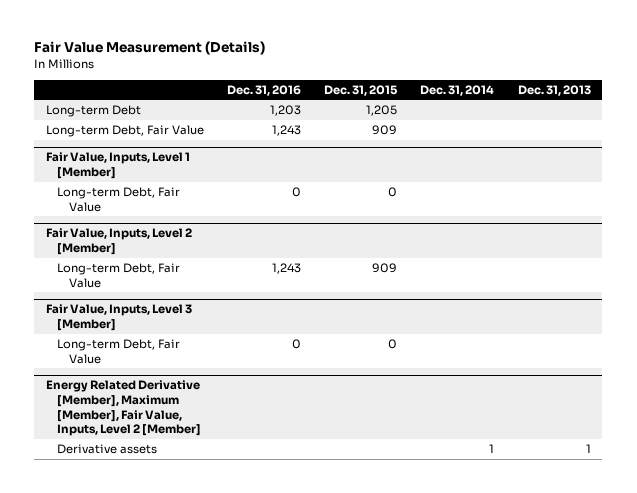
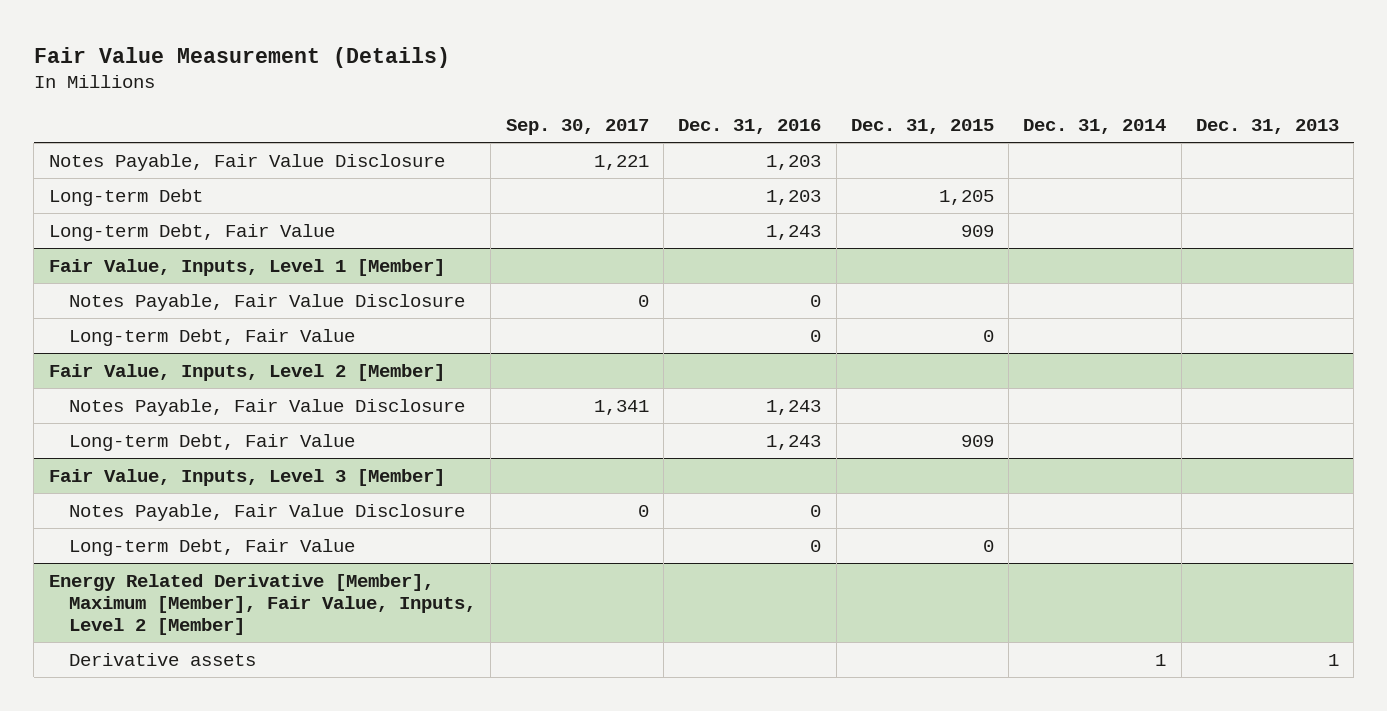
- | Dec. 31, 2016 | Dec. 31, 2015 | Dec. 31, 2014 | Dec. 31, 2013
+ | Sep. 30, 2017 | Dec. 31, 2016 | Dec. 31, 2015 | Dec. 31, 2014 | Dec. 31, 2013
+ Notes Payable, Fair Value Disclosure | 1,221 | 1,203 | | |
@ Fair Value, Inputs, Level 1 [Member]
+ Notes Payable, Fair Value Disclosure | 0 | 0 | | |
@ Fair Value, Inputs, Level 2 [Member]
+ Notes Payable, Fair Value Disclosure | 1,341 | 1,243 | | |
@ Fair Value, Inputs, Level 3 [Member]
+ Notes Payable, Fair Value Disclosure | 0 | 0 | | |

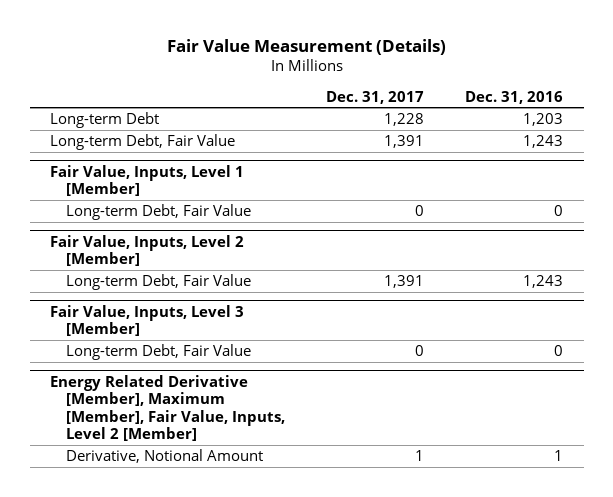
- | Sep. 30, 2017 | Dec. 31, 2016 | Dec. 31, 2015 | Dec. 31, 2014 | Dec. 31, 2013
+ | Dec. 31, 2017 | Dec. 31, 2016
- Notes Payable, Fair Value Disclosure | 1,221 | 1,203 | | |
@ Fair Value, Inputs, Level 1 [Member]
- Notes Payable, Fair Value Disclosure | 0 | 0 | | |
@ Fair Value, Inputs, Level 2 [Member]
- Notes Payable, Fair Value Disclosure | 1,341 | 1,243 | | |
@ Fair Value, Inputs, Level 3 [Member]
- Notes Payable, Fair Value Disclosure | 0 | 0 | | |
@ Energy Related Derivative [Member], Maximum [Member], Fair Value, Inputs, Level 2 [Member]
- Derivative assets | | | | 1 | 1
+ Derivative, Notional Amount | 1 | 1

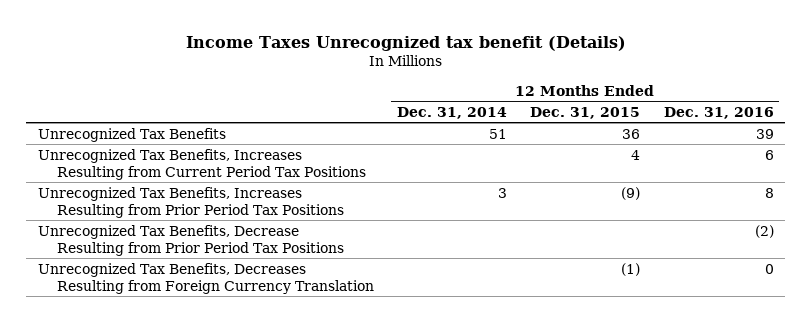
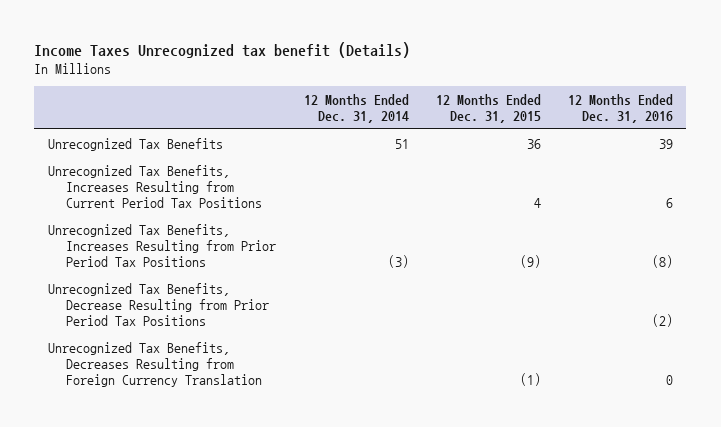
- Unrecognized Tax Benefits, Increases Resulting from Prior Period Tax Positions | 3 | (9) | 8
+ Unrecognized Tax Benefits, Increases Resulting from Prior Period Tax Positions | (3) | (9) | (8)

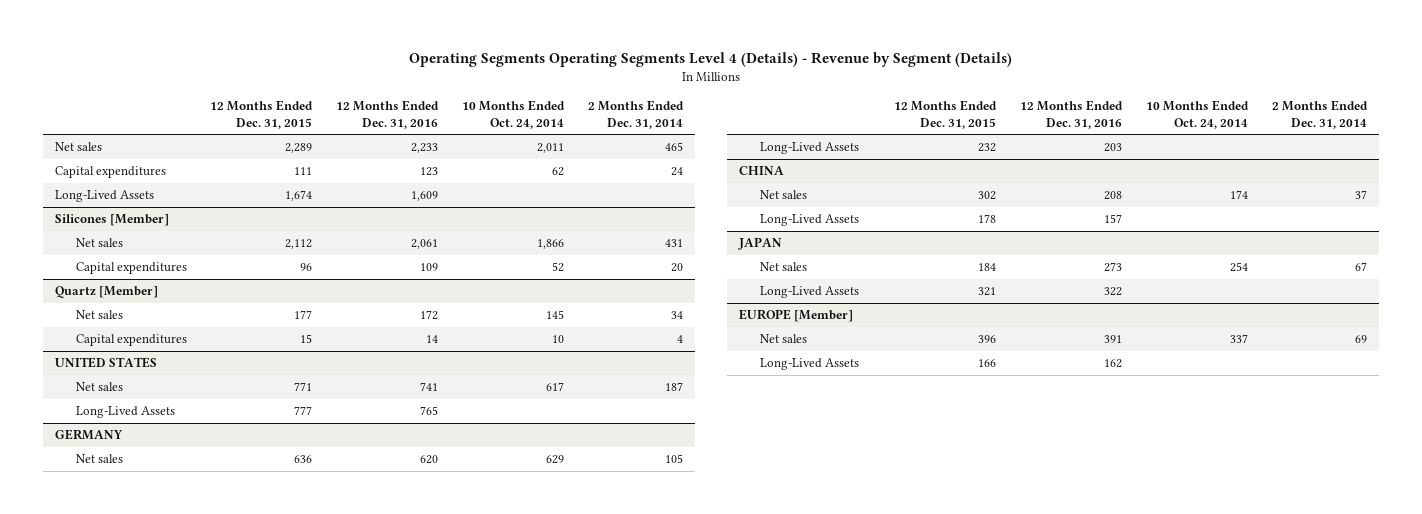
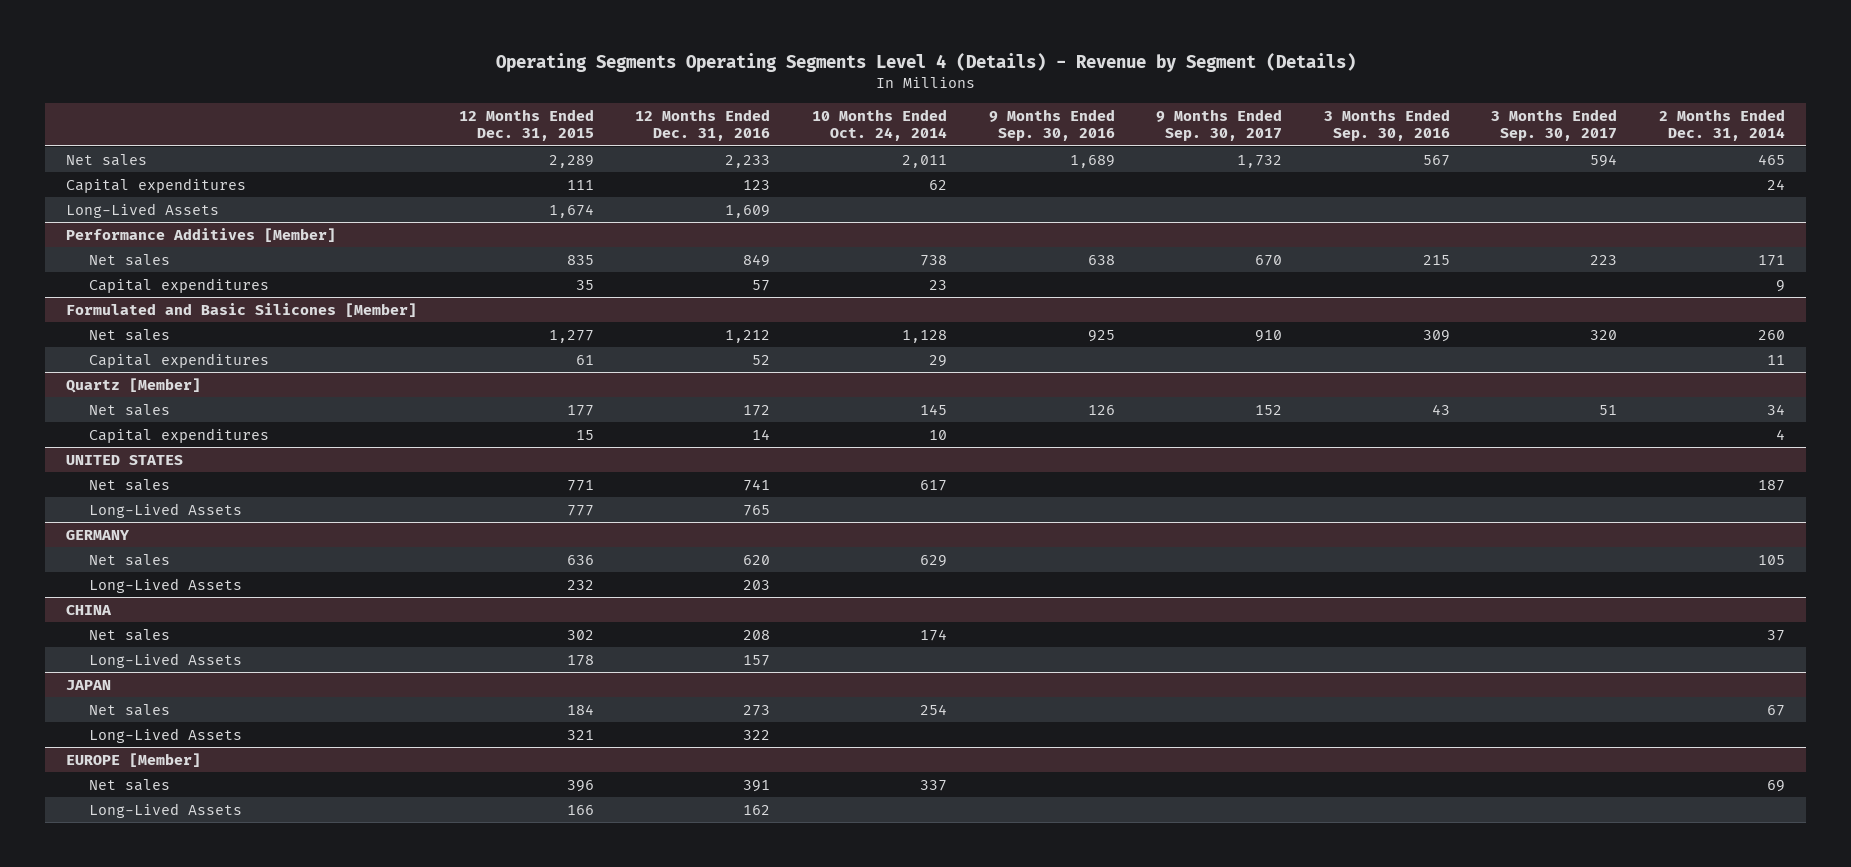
- | 12 Months Ended Dec. 31, 2015 | 12 Months Ended Dec. 31, 2016 | 10 Months Ended Oct. 24, 2014 | 2 Months Ended Dec. 31, 2014
+ | 12 Months Ended Dec. 31, 2015 | 12 Months Ended Dec. 31, 2016 | 10 Months Ended Oct. 24, 2014 | 9 Months Ended Sep. 30, 2016 | 9 Months Ended Sep. 30, 2017 | 3 Months Ended Sep. 30, 2016 | 3 Months Ended Sep. 30, 2017 | 2 Months Ended Dec. 31, 2014
- Silicones [Member]
- Net sales | 2,112 | 2,061 | 1,866 | 431
- Capital expenditures | 96 | 109 | 52 | 20
+ Performance Additives [Member]
+ Net sales | 835 | 849 | 738 | 638 | 670 | 215 | 223 | 171
+ Capital expenditures | 35 | 57 | 23 | | | | | 9
+ Formulated and Basic Silicones [Member]
+ Net sales | 1,277 | 1,212 | 1,128 | 925 | 910 | 309 | 320 | 260
+ Capital expenditures | 61 | 52 | 29 | | | | | 11

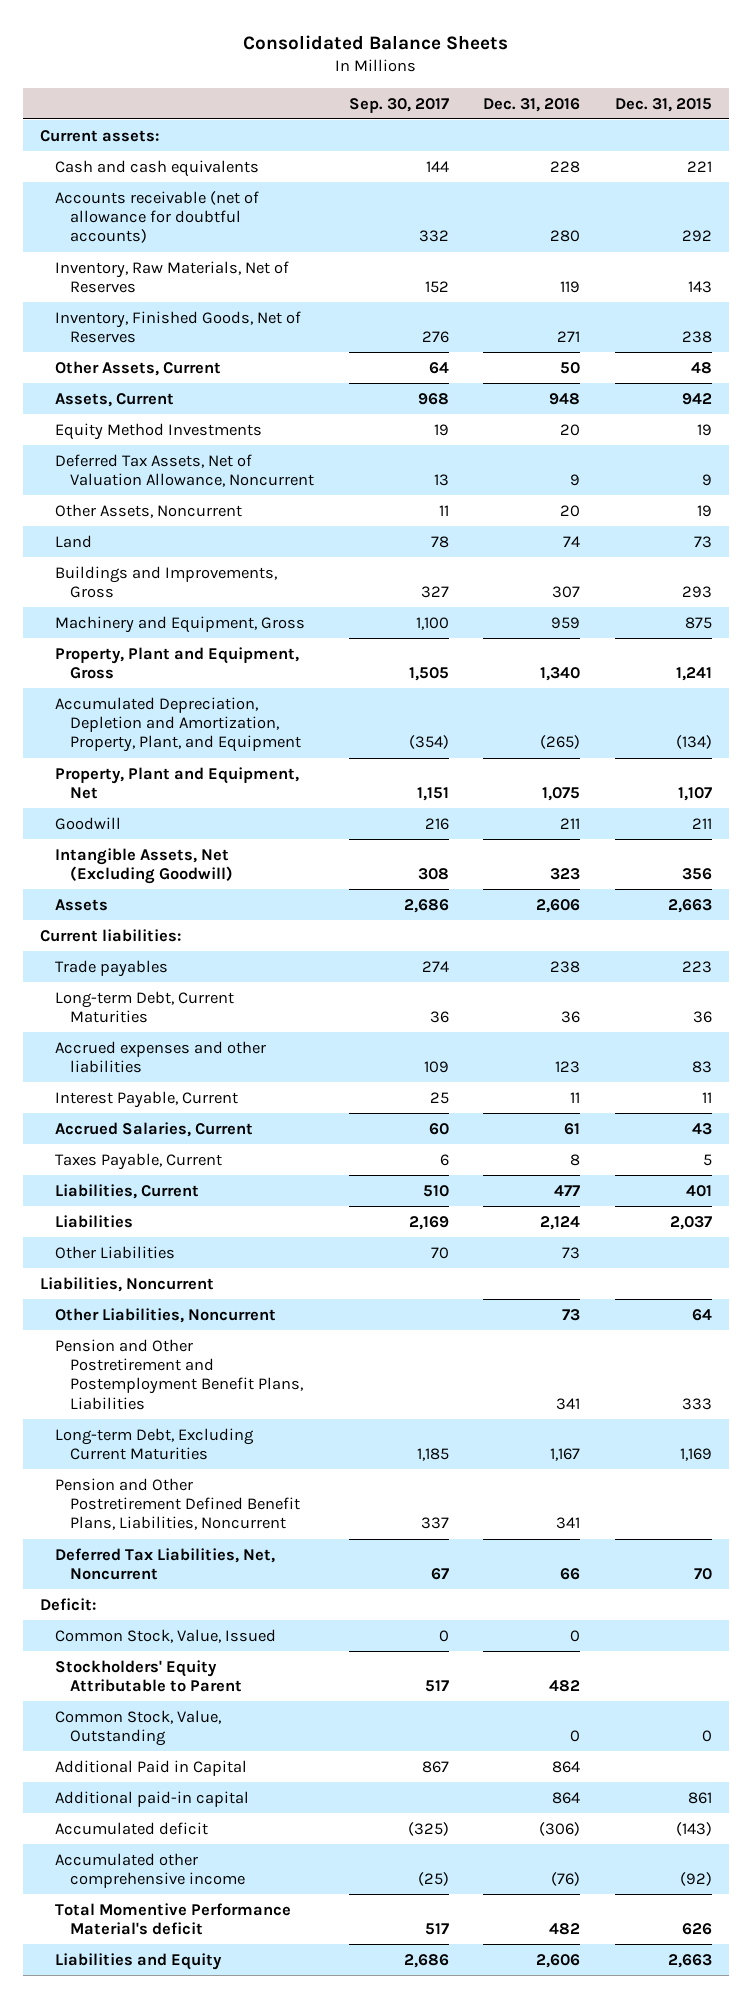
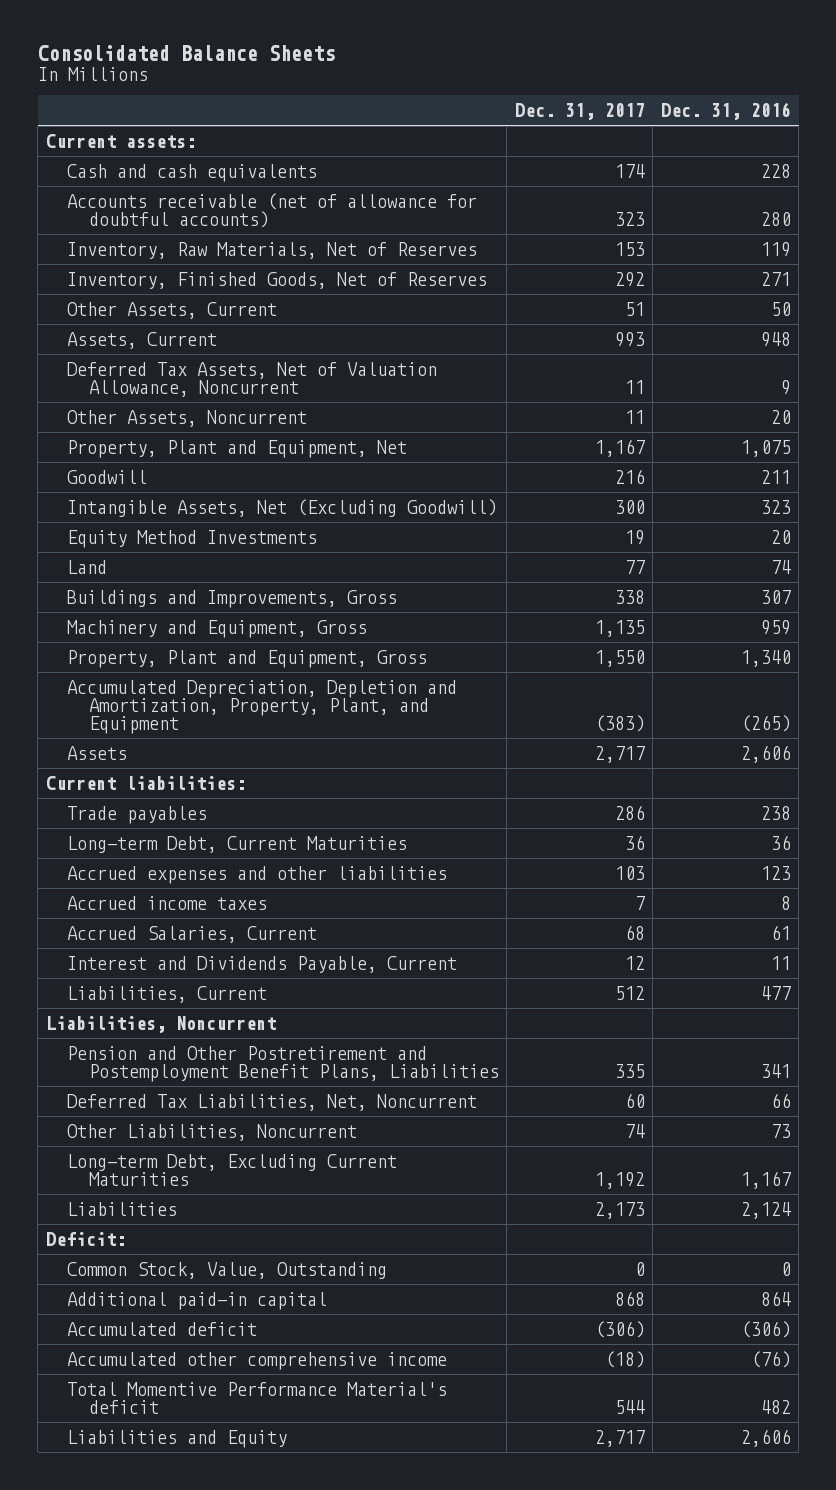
- | Sep. 30, 2017 | Dec. 31, 2016 | Dec. 31, 2015
+ | Dec. 31, 2017 | Dec. 31, 2016
moved up: Property, Plant and Equipment, Net | 1,167 | 1,075
moved up: Goodwill | 216 | 211
moved up: Intangible Assets, Net (Excluding Goodwill) | 300 | 323
moved down: Equity Method Investments | 19 | 20
- Interest Payable, Current | 25 | 11 | 11
+ Accrued income taxes | 7 | 8
- Taxes Payable, Current | 6 | 8 | 5
+ Interest and Dividends Payable, Current | 12 | 11
- Other Liabilities | 70 | 73 |
- Pension and Other Postretirement Defined Benefit Plans, Liabilities, Noncurrent | 337 | 341 |
moved down: Other Liabilities, Noncurrent | 74 | 73
moved down: Long-term Debt, Excluding Current Maturities | 1,192 | 1,167
moved down: Liabilities | 2,173 | 2,124
- Common Stock, Value, Issued | 0 | 0 |
- Stockholders' Equity Attributable to Parent | 517 | 482 |
- Additional Paid in Capital | 867 | 864 |

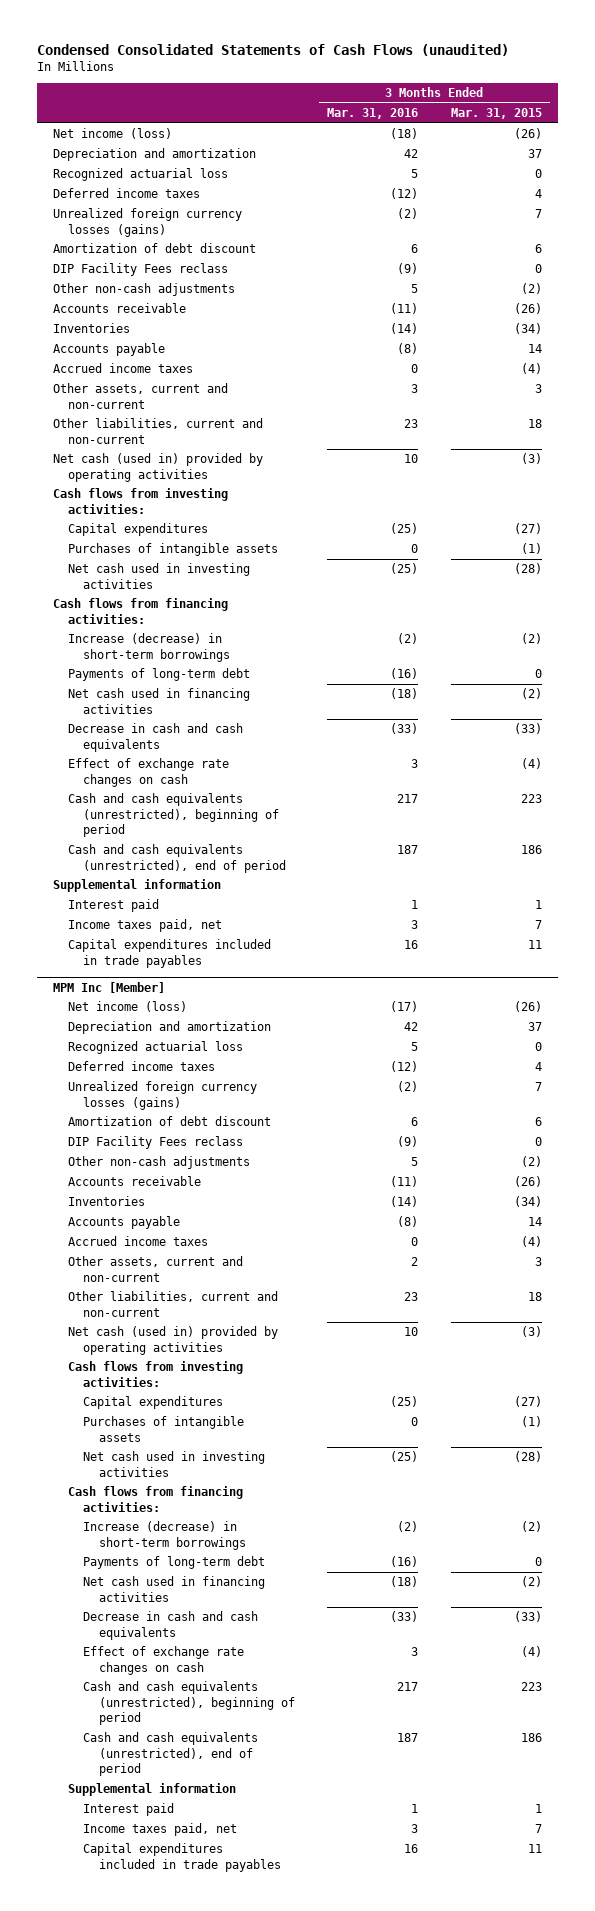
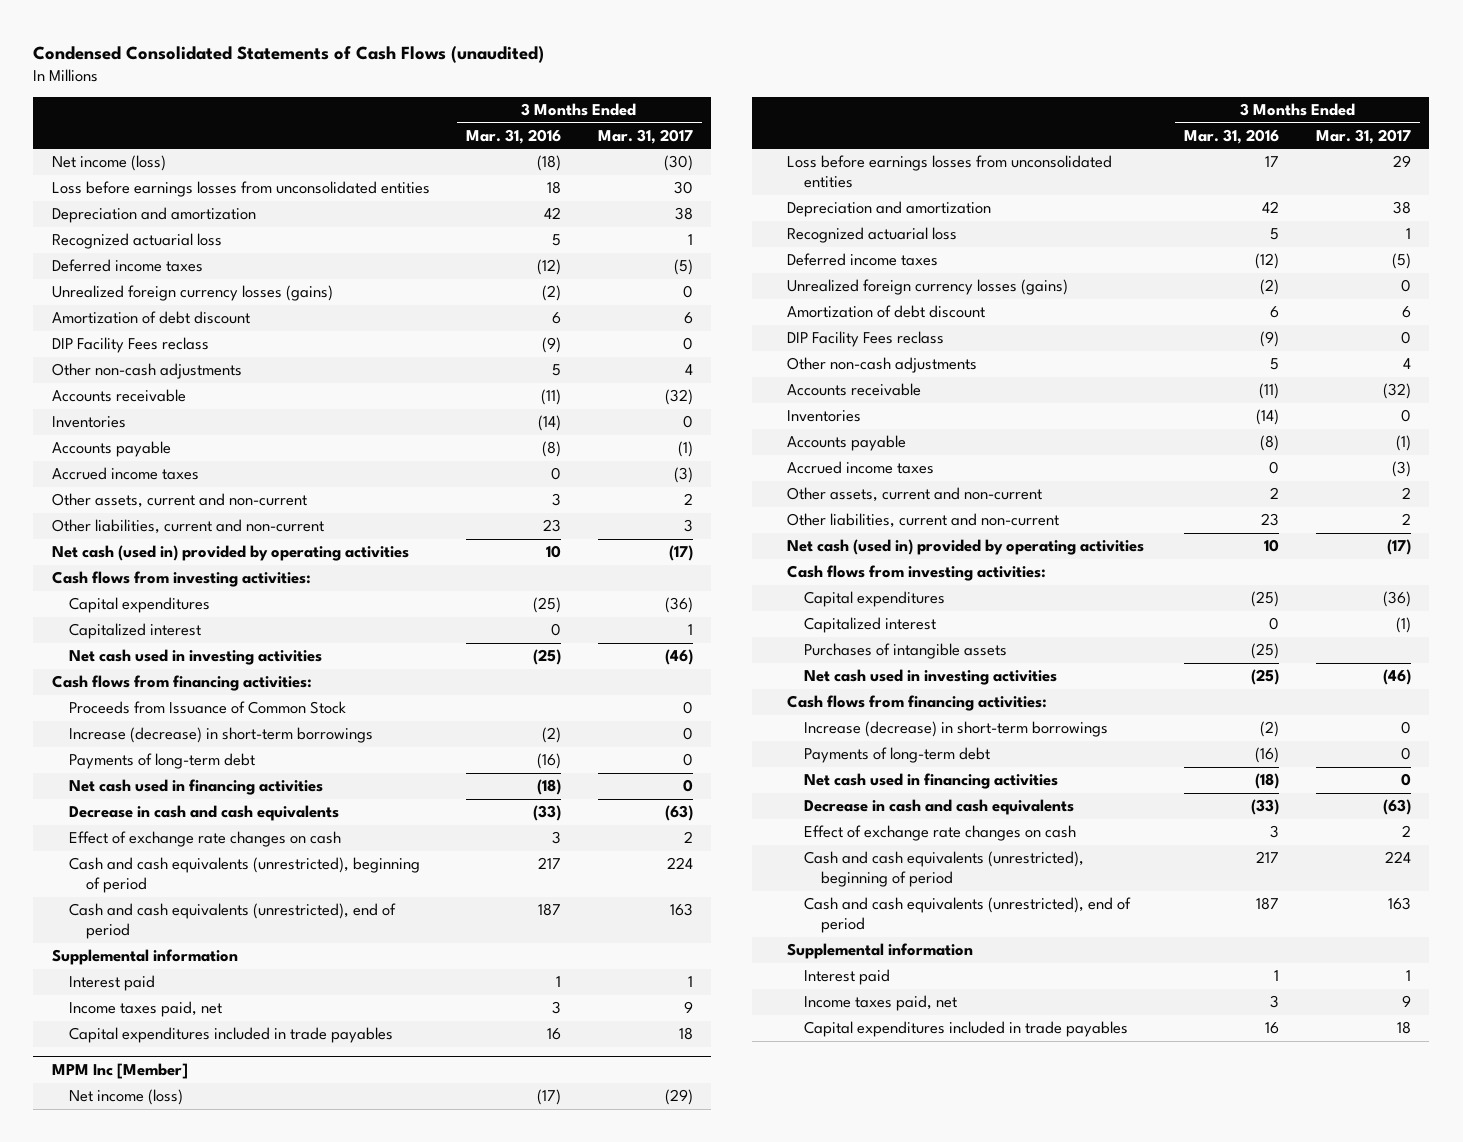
- | 3 Months Ended Mar. 31, 2016 | 3 Months Ended Mar. 31, 2015
+ | 3 Months Ended Mar. 31, 2016 | 3 Months Ended Mar. 31, 2017
+ Loss before earnings losses from unconsolidated entities | 18 | 30
- Purchases of intangible assets | 0 | (1)
+ Capitalized interest | 0 | 1
+ Proceeds from Issuance of Common Stock | | 0
@ MPM Inc [Member]
+ Loss before earnings losses from unconsolidated entities | 17 | 29
- Purchases of intangible assets | 0 | (1)
+ Capitalized interest | 0 | (1)
+ Purchases of intangible assets | (25) |

